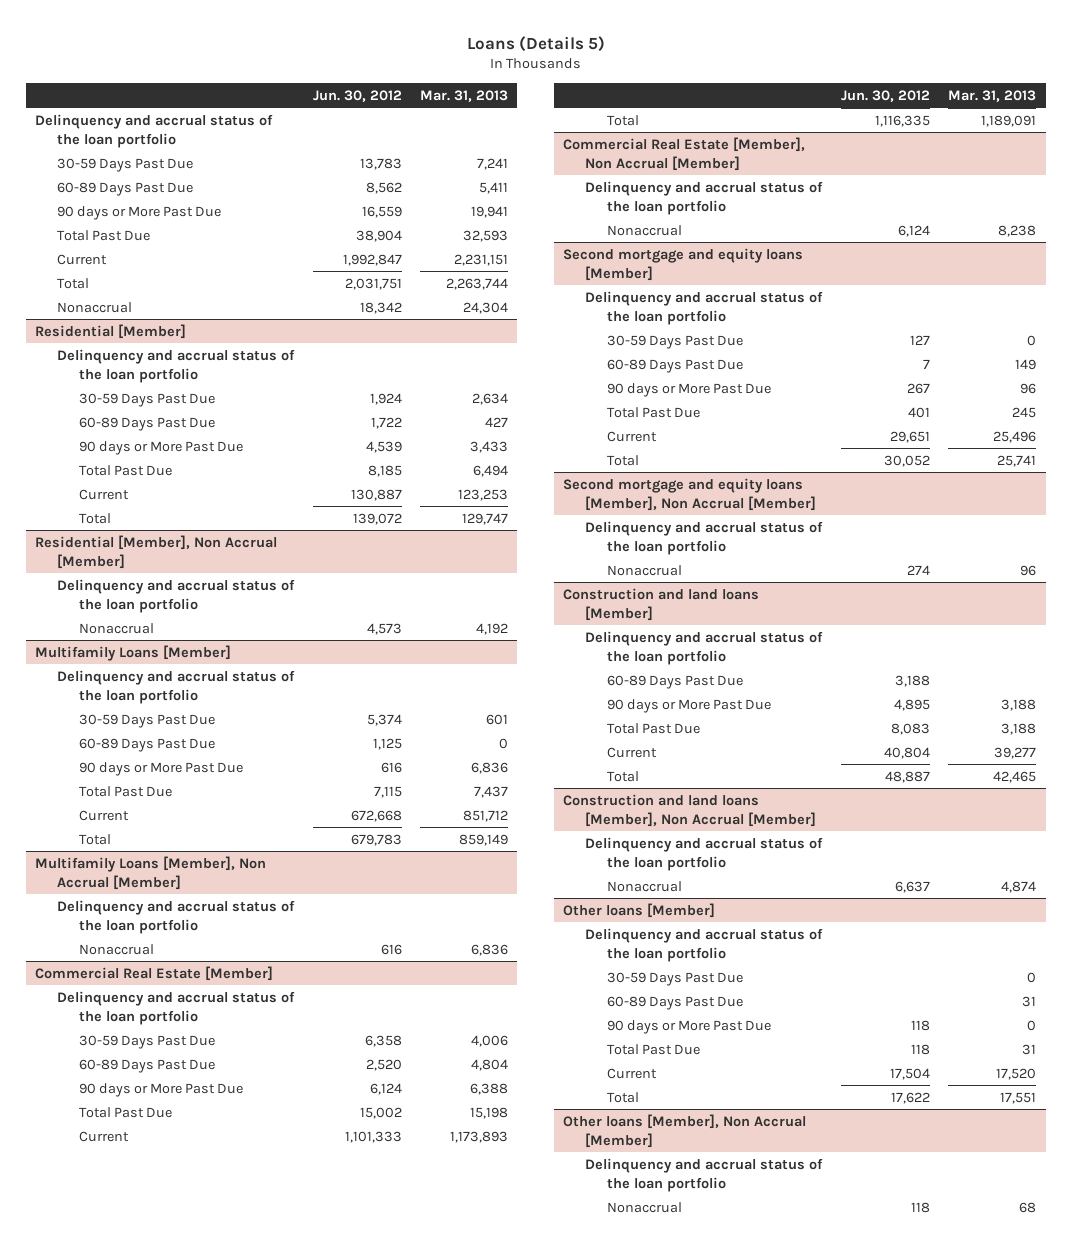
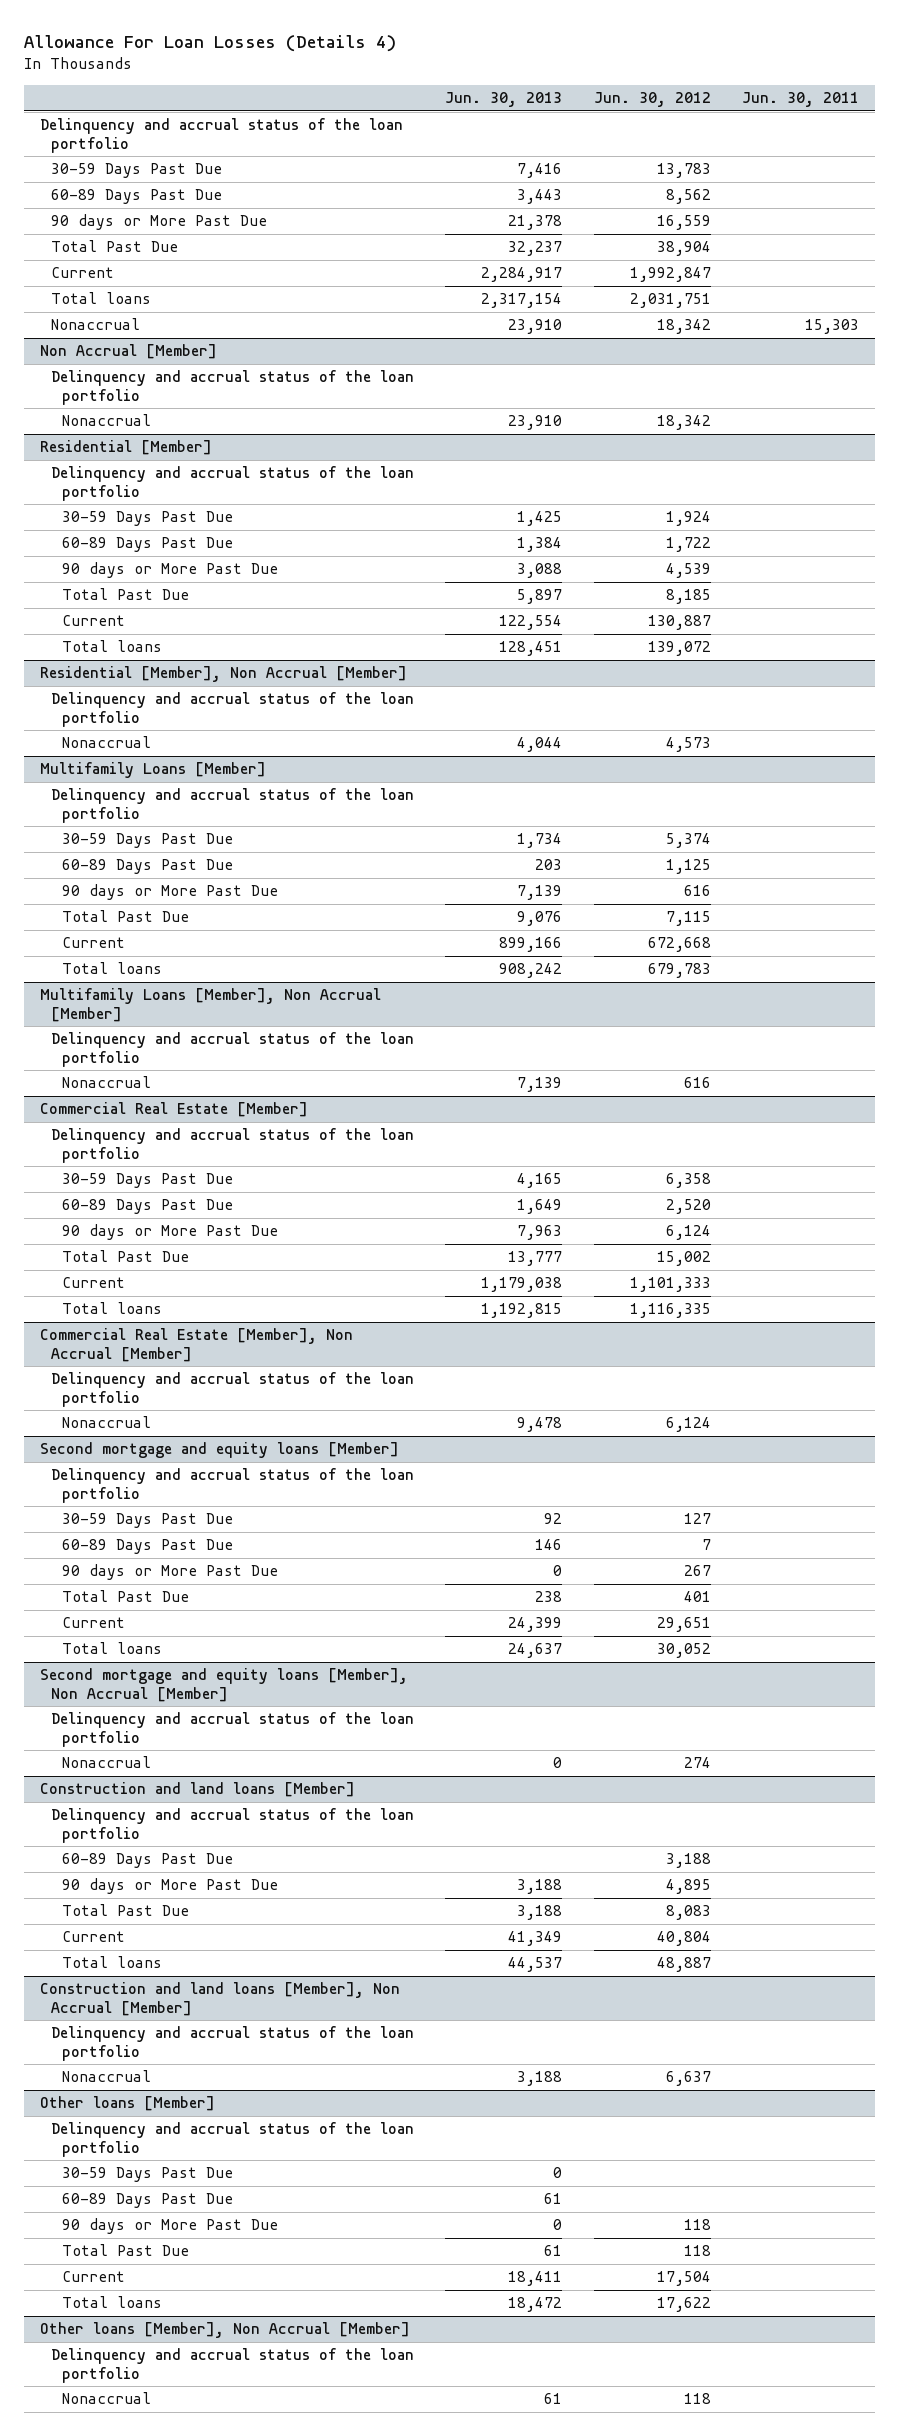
- Loans (Details 5)
+ Allowance For Loan Losses (Details 4)
- | Jun. 30, 2012 | Mar. 31, 2013
+ | Jun. 30, 2013 | Jun. 30, 2012 | Jun. 30, 2011
- Total | 2,031,751 | 2,263,744
+ Total loans | 2,317,154 | 2,031,751 |
+ Non Accrual [Member]
+ Delinquency and accrual status of the loan portfolio
+ Nonaccrual | 23,910 | 18,342 |
@ Residential [Member]
- Total | 139,072 | 129,747
+ Total loans | 128,451 | 139,072 |
@ Multifamily Loans [Member]
- Total | 679,783 | 859,149
+ Total loans | 908,242 | 679,783 |
@ Commercial Real Estate [Member]
- Total | 1,116,335 | 1,189,091
+ Total loans | 1,192,815 | 1,116,335 |
@ Second mortgage and equity loans [Member]
- Total | 30,052 | 25,741
+ Total loans | 24,637 | 30,052 |
@ Construction and land loans [Member]
- Total | 48,887 | 42,465
+ Total loans | 44,537 | 48,887 |
@ Other loans [Member]
- Total | 17,622 | 17,551
+ Total loans | 18,472 | 17,622 |

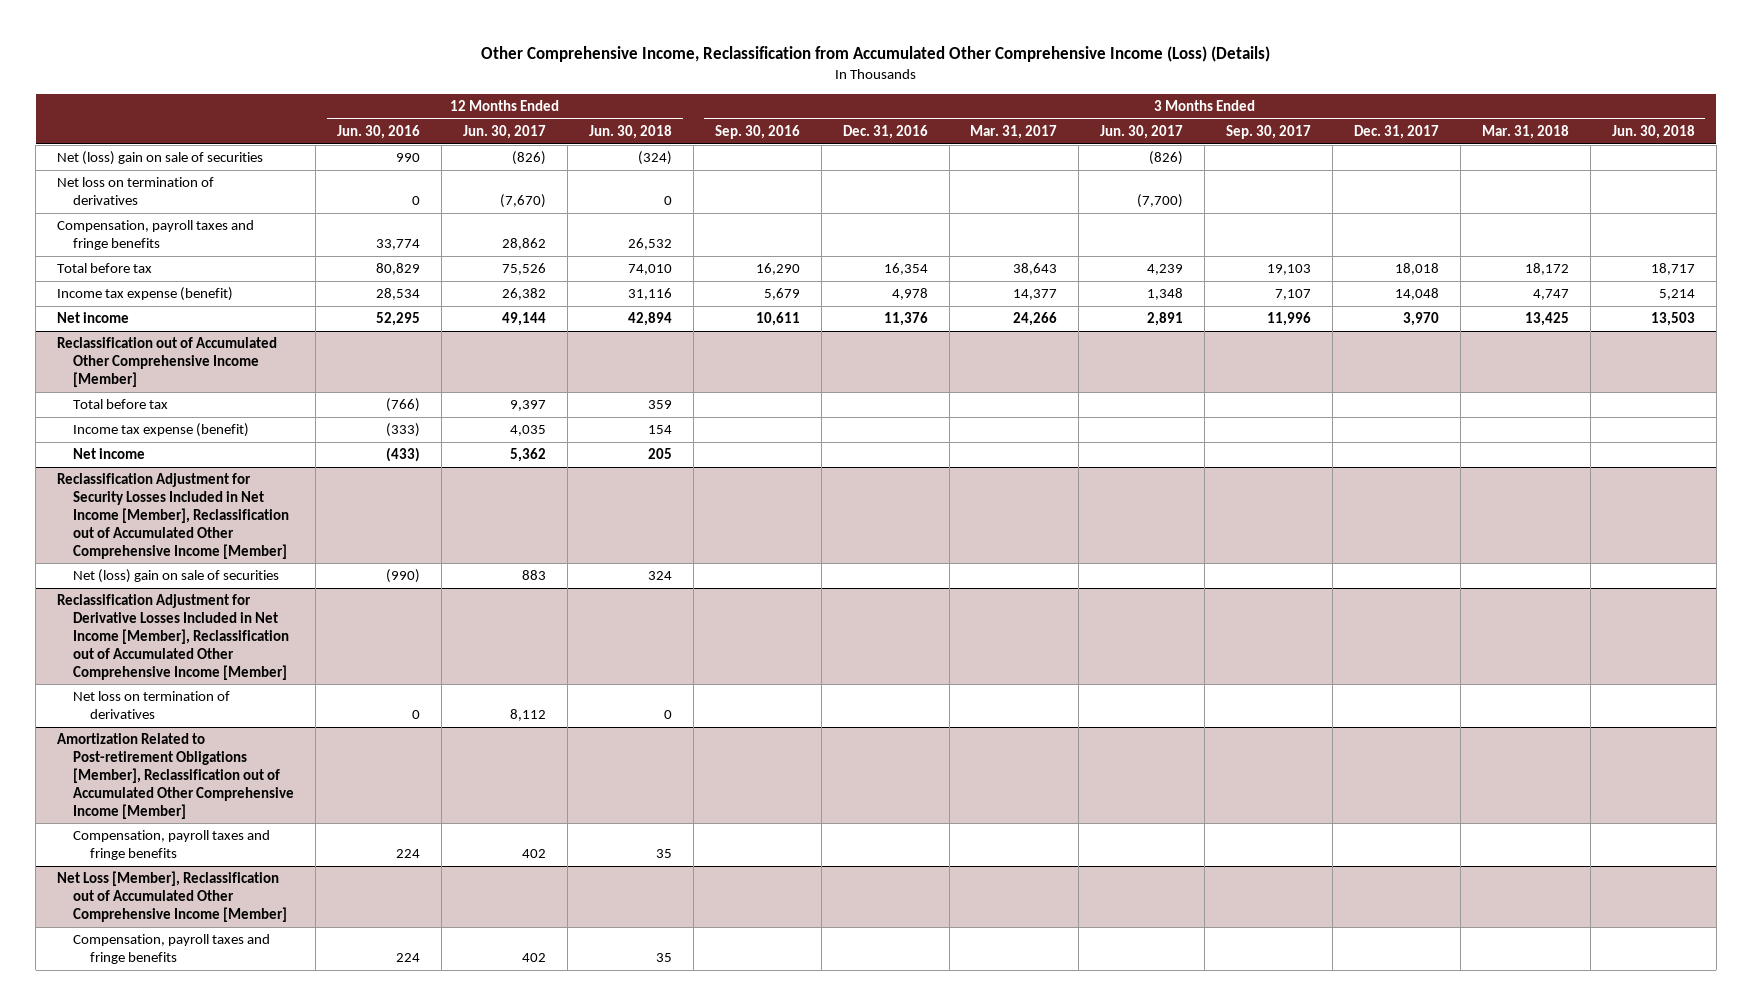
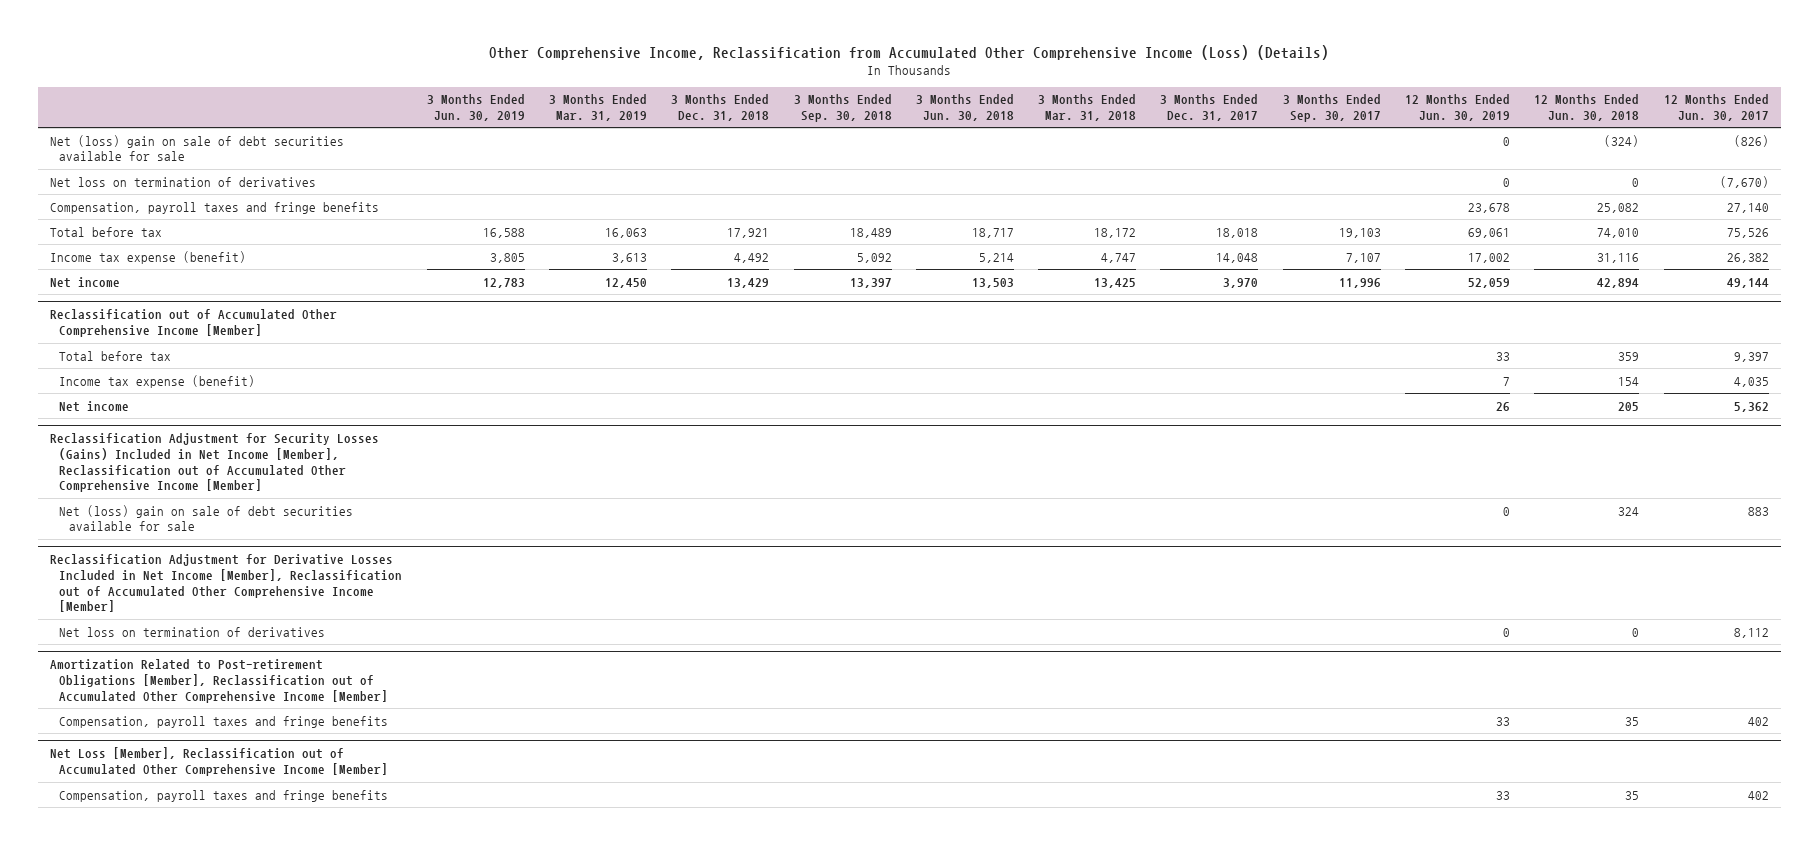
- | 12 Months Ended Jun. 30, 2016 | 12 Months Ended Jun. 30, 2017 | 12 Months Ended Jun. 30, 2018 | 3 Months Ended Sep. 30, 2016 | 3 Months Ended Dec. 31, 2016 | 3 Months Ended Mar. 31, 2017 | 3 Months Ended Jun. 30, 2017 | 3 Months Ended Sep. 30, 2017 | 3 Months Ended Dec. 31, 2017 | 3 Months Ended Mar. 31, 2018 | 3 Months Ended Jun. 30, 2018
+ | 3 Months Ended Jun. 30, 2019 | 3 Months Ended Mar. 31, 2019 | 3 Months Ended Dec. 31, 2018 | 3 Months Ended Sep. 30, 2018 | 3 Months Ended Jun. 30, 2018 | 3 Months Ended Mar. 31, 2018 | 3 Months Ended Dec. 31, 2017 | 3 Months Ended Sep. 30, 2017 | 12 Months Ended Jun. 30, 2019 | 12 Months Ended Jun. 30, 2018 | 12 Months Ended Jun. 30, 2017
- Net (loss) gain on sale of securities | 990 | (826) | (324) | | | | (826) | | | |
+ Net (loss) gain on sale of debt securities available for sale | | | | | | | | | 0 | (324) | (826)
- Compensation, payroll taxes and fringe benefits | 33,774 | 28,862 | 26,532 | | | | | | | |
+ Compensation, payroll taxes and fringe benefits | | | | | | | | | 23,678 | 25,082 | 27,140
- Reclassification Adjustment for Security Losses Included in Net Income [Member], Reclassification out of Accumulated Other Comprehensive Income [Member]
- Net (loss) gain on sale of securities | (990) | 883 | 324 | | | | | | | |
+ Reclassification Adjustment for Security Losses (Gains) Included in Net Income [Member], Reclassification out of Accumulated Other Comprehensive Income [Member]
+ Net (loss) gain on sale of debt securities available for sale | | | | | | | | | 0 | 324 | 883

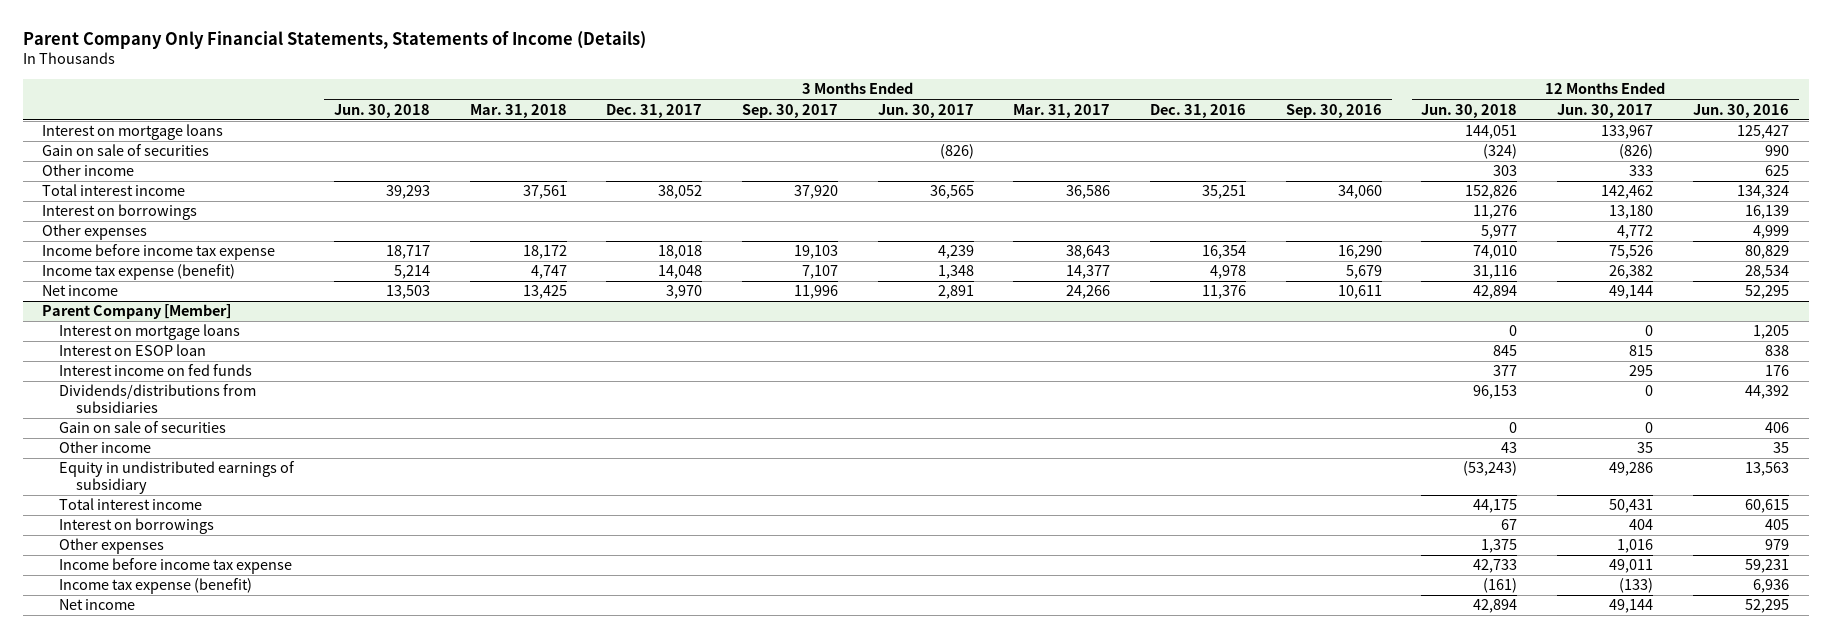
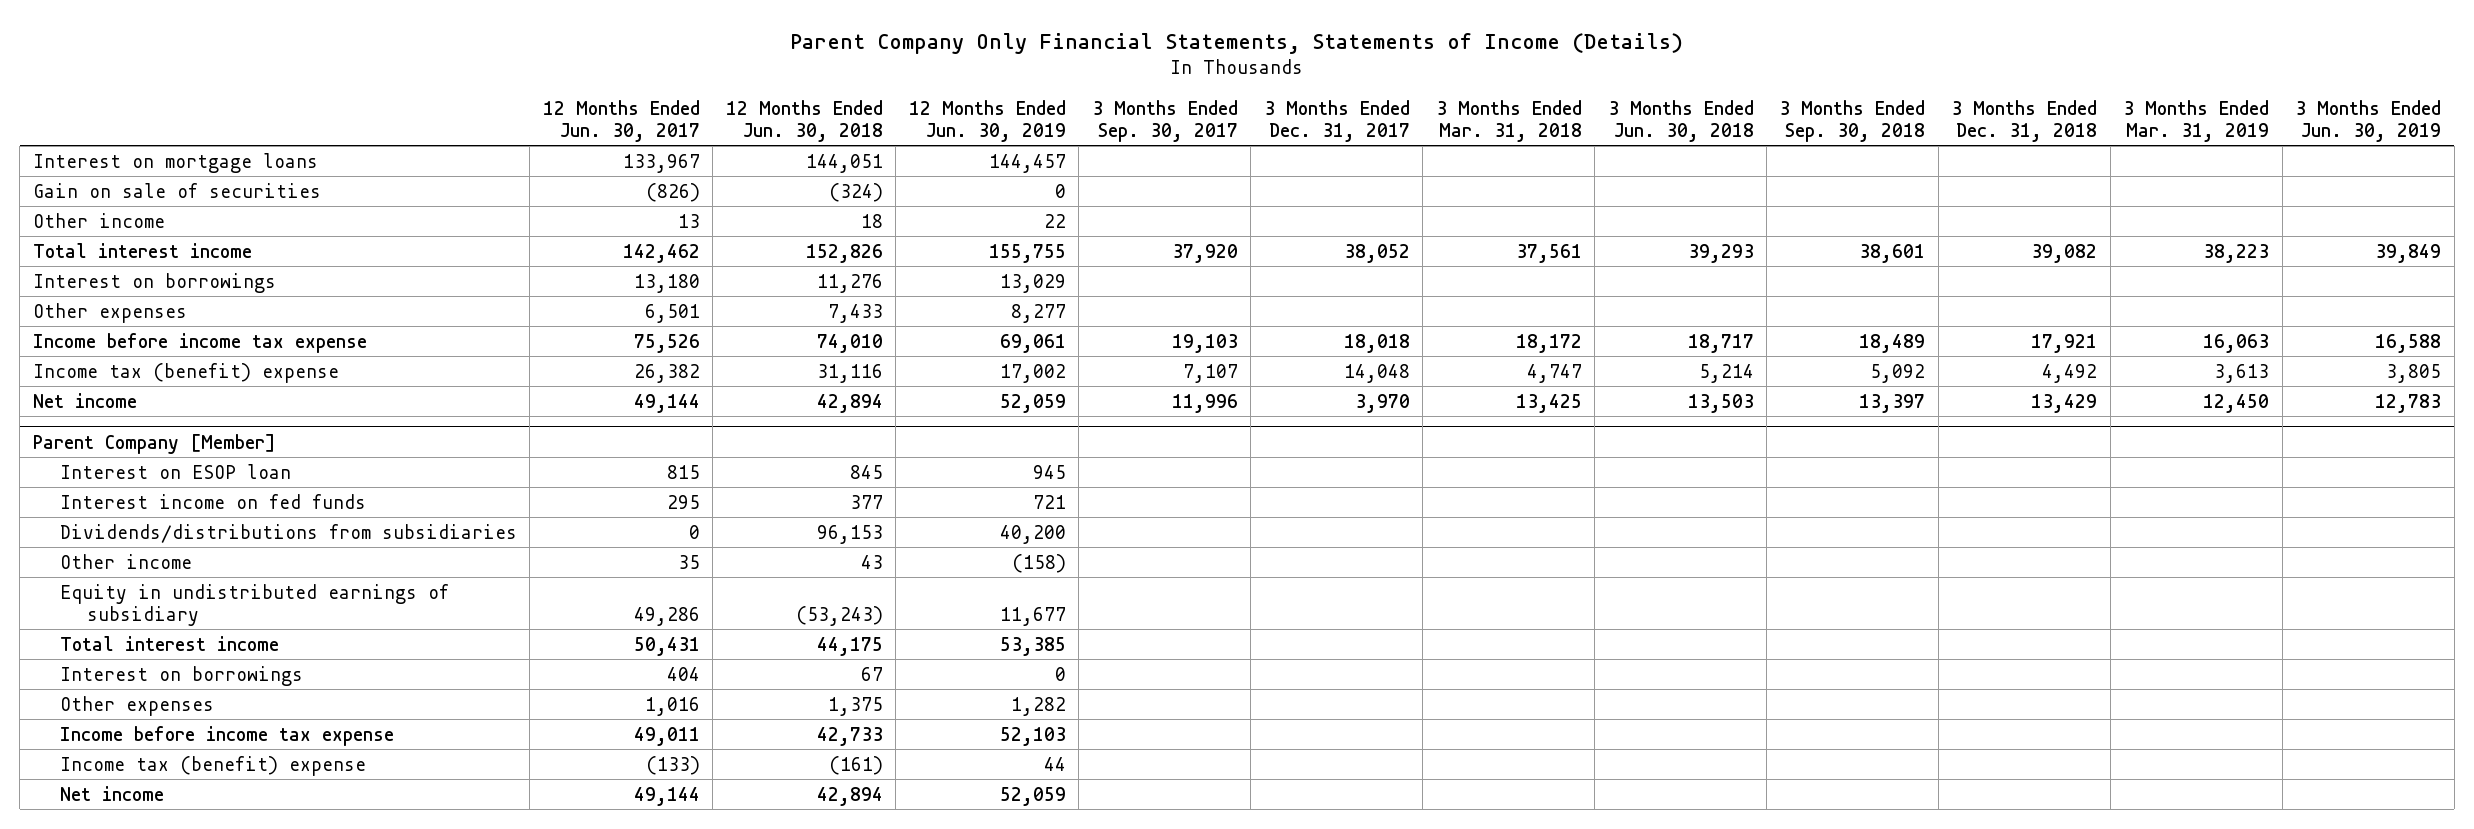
- | 3 Months Ended Jun. 30, 2018 | 3 Months Ended Mar. 31, 2018 | 3 Months Ended Dec. 31, 2017 | 3 Months Ended Sep. 30, 2017 | 3 Months Ended Jun. 30, 2017 | 3 Months Ended Mar. 31, 2017 | 3 Months Ended Dec. 31, 2016 | 3 Months Ended Sep. 30, 2016 | 12 Months Ended Jun. 30, 2018 | 12 Months Ended Jun. 30, 2017 | 12 Months Ended Jun. 30, 2016
+ | 12 Months Ended Jun. 30, 2017 | 12 Months Ended Jun. 30, 2018 | 12 Months Ended Jun. 30, 2019 | 3 Months Ended Sep. 30, 2017 | 3 Months Ended Dec. 31, 2017 | 3 Months Ended Mar. 31, 2018 | 3 Months Ended Jun. 30, 2018 | 3 Months Ended Sep. 30, 2018 | 3 Months Ended Dec. 31, 2018 | 3 Months Ended Mar. 31, 2019 | 3 Months Ended Jun. 30, 2019
- Other income | | | | | | | | | 303 | 333 | 625
+ Other income | 13 | 18 | 22 | | | | | | | |
- Other expenses | | | | | | | | | 5,977 | 4,772 | 4,999
+ Other expenses | 6,501 | 7,433 | 8,277 | | | | | | | |
- Income tax expense (benefit) | 5,214 | 4,747 | 14,048 | 7,107 | 1,348 | 14,377 | 4,978 | 5,679 | 31,116 | 26,382 | 28,534
+ Income tax (benefit) expense | 26,382 | 31,116 | 17,002 | 7,107 | 14,048 | 4,747 | 5,214 | 5,092 | 4,492 | 3,613 | 3,805
@ Parent Company [Member]
- Interest on mortgage loans | | | | | | | | | 0 | 0 | 1,205
- Gain on sale of securities | | | | | | | | | 0 | 0 | 406
- Income tax expense (benefit) | | | | | | | | | (161) | (133) | 6,936
+ Income tax (benefit) expense | (133) | (161) | 44 | | | | | | | |

